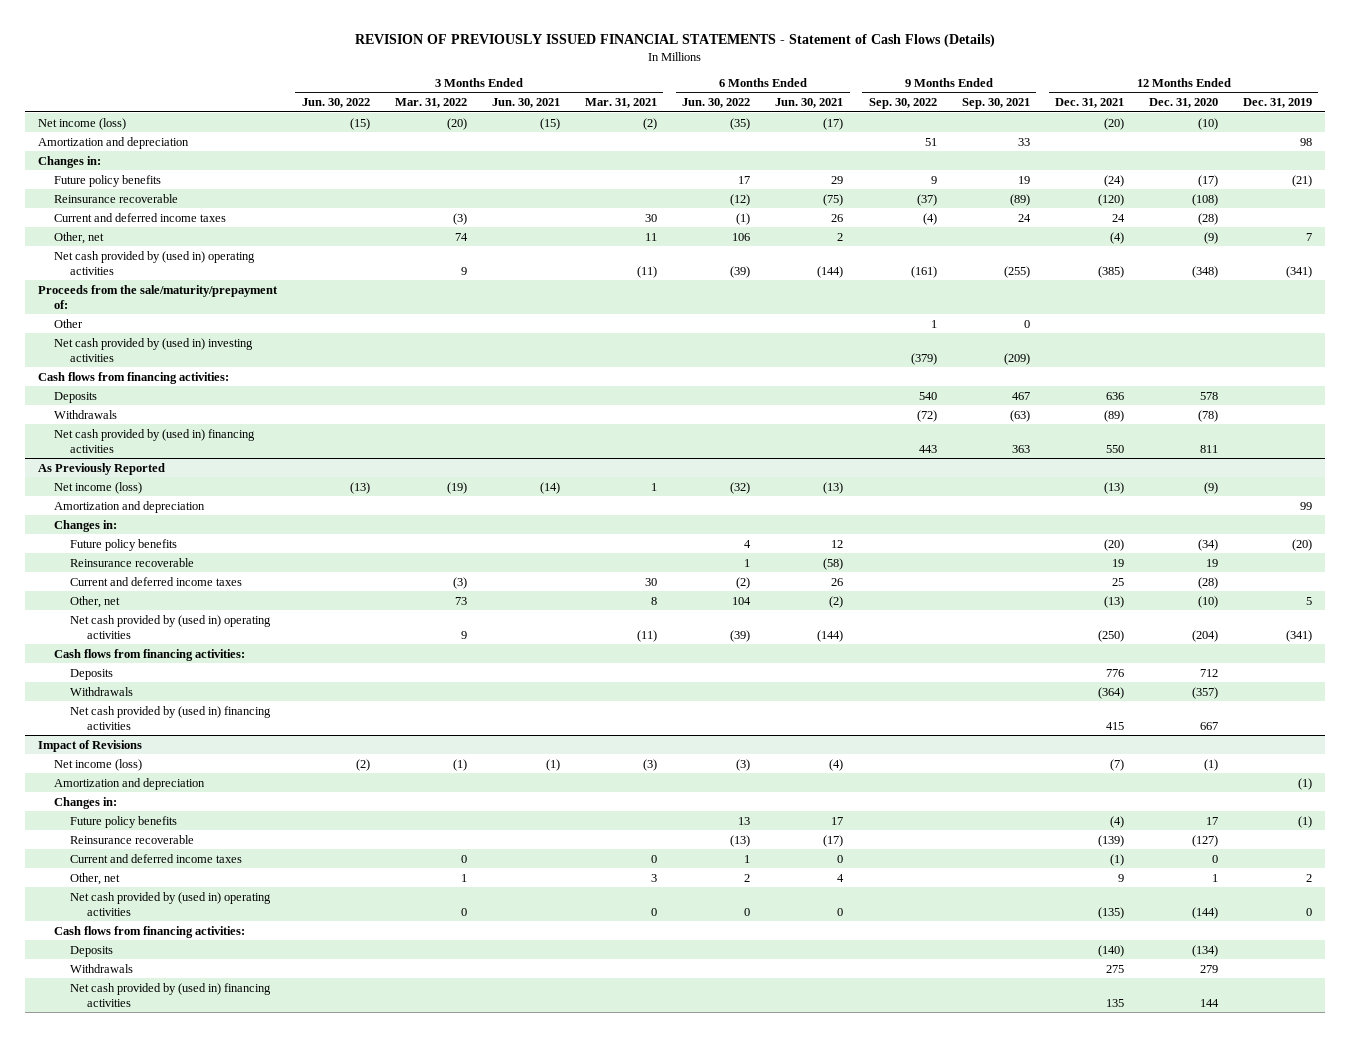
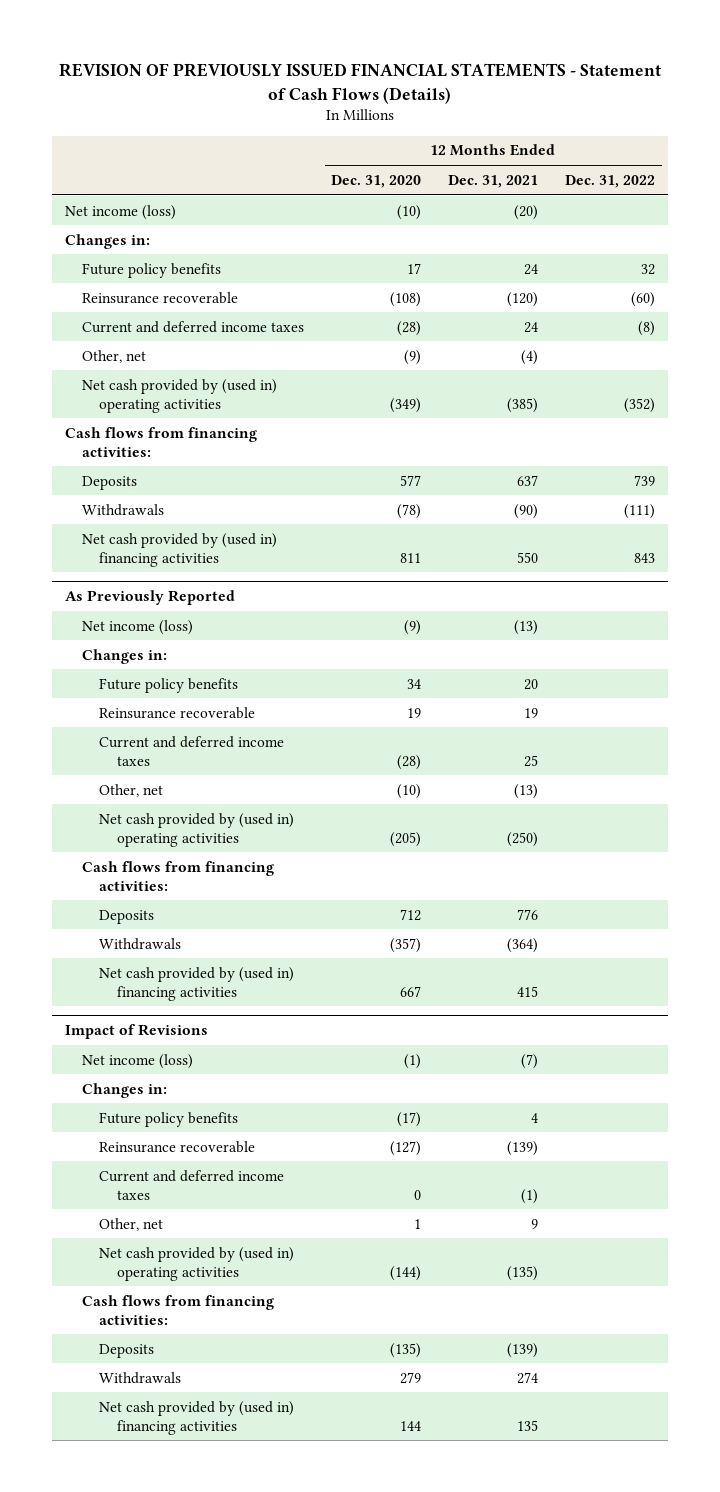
- | 3 Months Ended Jun. 30, 2022 | 3 Months Ended Mar. 31, 2022 | 3 Months Ended Jun. 30, 2021 | 3 Months Ended Mar. 31, 2021 | 6 Months Ended Jun. 30, 2022 | 6 Months Ended Jun. 30, 2021 | 9 Months Ended Sep. 30, 2022 | 9 Months Ended Sep. 30, 2021 | 12 Months Ended Dec. 31, 2021 | 12 Months Ended Dec. 31, 2020 | 12 Months Ended Dec. 31, 2019
+ | 12 Months Ended Dec. 31, 2020 | 12 Months Ended Dec. 31, 2021 | 12 Months Ended Dec. 31, 2022
- Amortization and depreciation | | | | | | | 51 | 33 | | | 98
- Future policy benefits | | | | | 17 | 29 | 9 | 19 | (24) | (17) | (21)
+ Future policy benefits | 17 | 24 | 32
- Net cash provided by (used in) operating activities | | 9 | | (11) | (39) | (144) | (161) | (255) | (385) | (348) | (341)
- Proceeds from the sale/maturity/prepayment of:
- Other | | | | | | | 1 | 0 | | |
- Net cash provided by (used in) investing activities | | | | | | | (379) | (209) | | |
+ Net cash provided by (used in) operating activities | (349) | (385) | (352)
- Deposits | | | | | | | 540 | 467 | 636 | 578 |
- Withdrawals | | | | | | | (72) | (63) | (89) | (78) |
+ Deposits | 577 | 637 | 739
+ Withdrawals | (78) | (90) | (111)
@ As Previously Reported
- Amortization and depreciation | | | | | | | | | | | 99
- Future policy benefits | | | | | 4 | 12 | | | (20) | (34) | (20)
+ Future policy benefits | 34 | 20 |
- Net cash provided by (used in) operating activities | | 9 | | (11) | (39) | (144) | | | (250) | (204) | (341)
+ Net cash provided by (used in) operating activities | (205) | (250) |
@ Impact of Revisions
- Amortization and depreciation | | | | | | | | | | | (1)
- Future policy benefits | | | | | 13 | 17 | | | (4) | 17 | (1)
+ Future policy benefits | (17) | 4 |
- Deposits | | | | | | | | | (140) | (134) |
- Withdrawals | | | | | | | | | 275 | 279 |
+ Deposits | (135) | (139) |
+ Withdrawals | 279 | 274 |

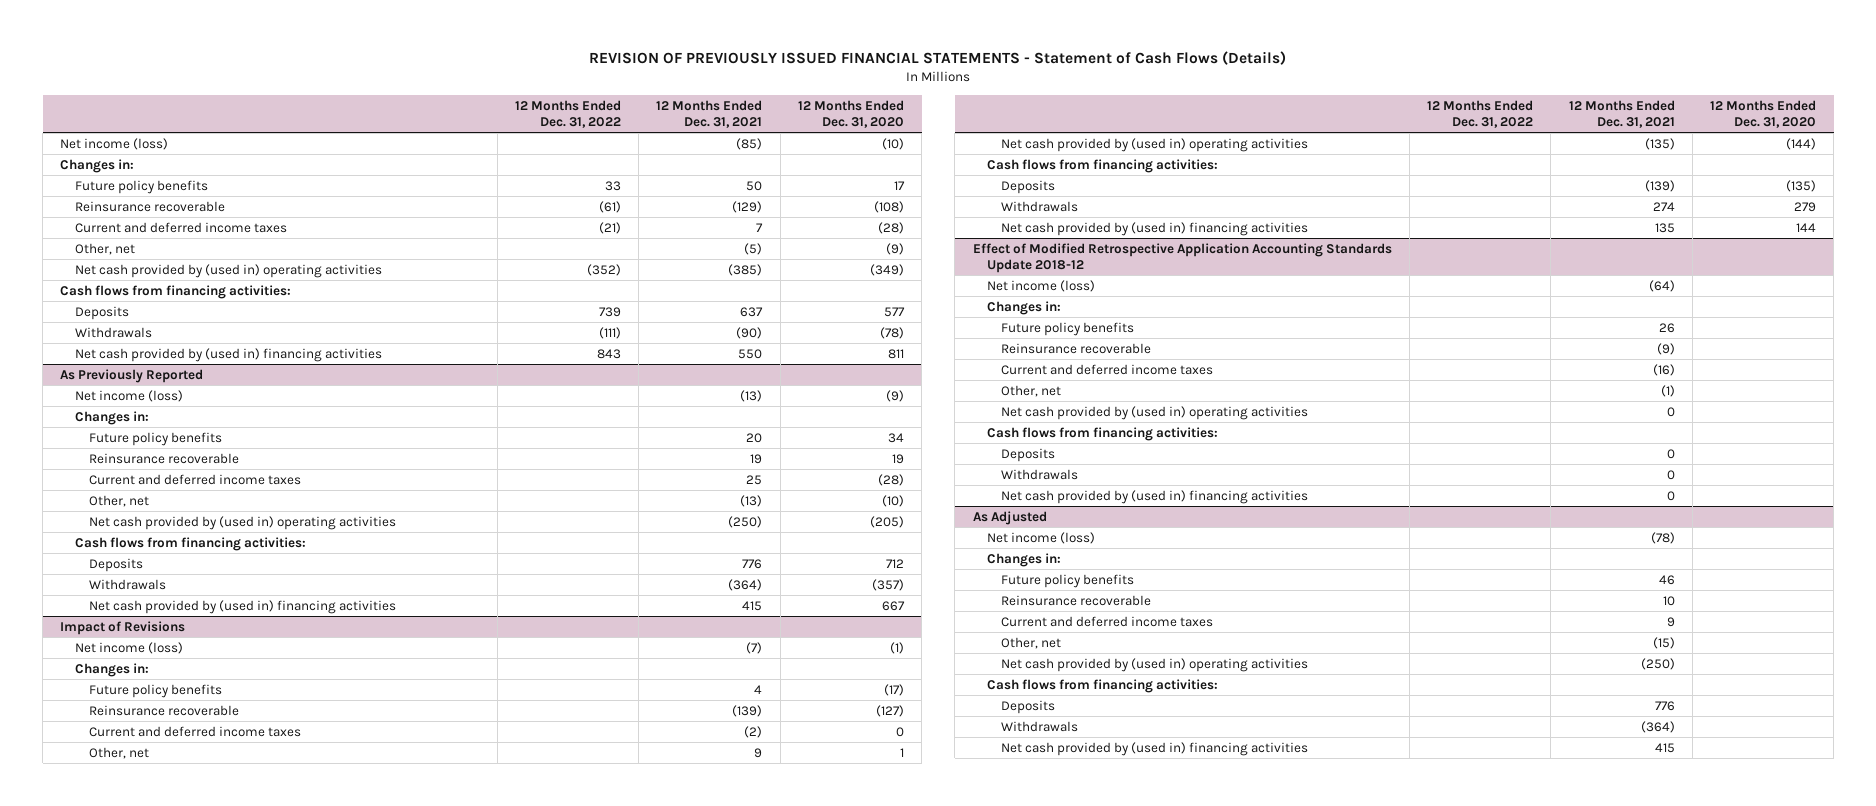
- | 12 Months Ended Dec. 31, 2020 | 12 Months Ended Dec. 31, 2021 | 12 Months Ended Dec. 31, 2022
+ | 12 Months Ended Dec. 31, 2022 | 12 Months Ended Dec. 31, 2021 | 12 Months Ended Dec. 31, 2020
- Net income (loss) | (10) | (20) |
+ Net income (loss) | | (85) | (10)
- Future policy benefits | 17 | 24 | 32
- Reinsurance recoverable | (108) | (120) | (60)
- Current and deferred income taxes | (28) | 24 | (8)
- Other, net | (9) | (4) |
+ Future policy benefits | 33 | 50 | 17
+ Reinsurance recoverable | (61) | (129) | (108)
+ Current and deferred income taxes | (21) | 7 | (28)
+ Other, net | | (5) | (9)
@ Impact of Revisions
- Current and deferred income taxes | 0 | (1) |
+ Current and deferred income taxes | | (2) | 0
+ Effect of Modified Retrospective Application Accounting Standards Update 2018-12
+ Net income (loss) | | (64) |
+ Changes in:
+ Future policy benefits | | 26 |
+ Reinsurance recoverable | | (9) |
+ Current and deferred income taxes | | (16) |
+ Other, net | | (1) |
+ Net cash provided by (used in) operating activities | | 0 |
+ Cash flows from financing activities:
+ Deposits | | 0 |
+ Withdrawals | | 0 |
+ Net cash provided by (used in) financing activities | | 0 |
+ As Adjusted
+ Net income (loss) | | (78) |
+ Changes in:
+ Future policy benefits | | 46 |
+ Reinsurance recoverable | | 10 |
+ Current and deferred income taxes | | 9 |
+ Other, net | | (15) |
+ Net cash provided by (used in) operating activities | | (250) |
+ Cash flows from financing activities:
+ Deposits | | 776 |
+ Withdrawals | | (364) |
+ Net cash provided by (used in) financing activities | | 415 |

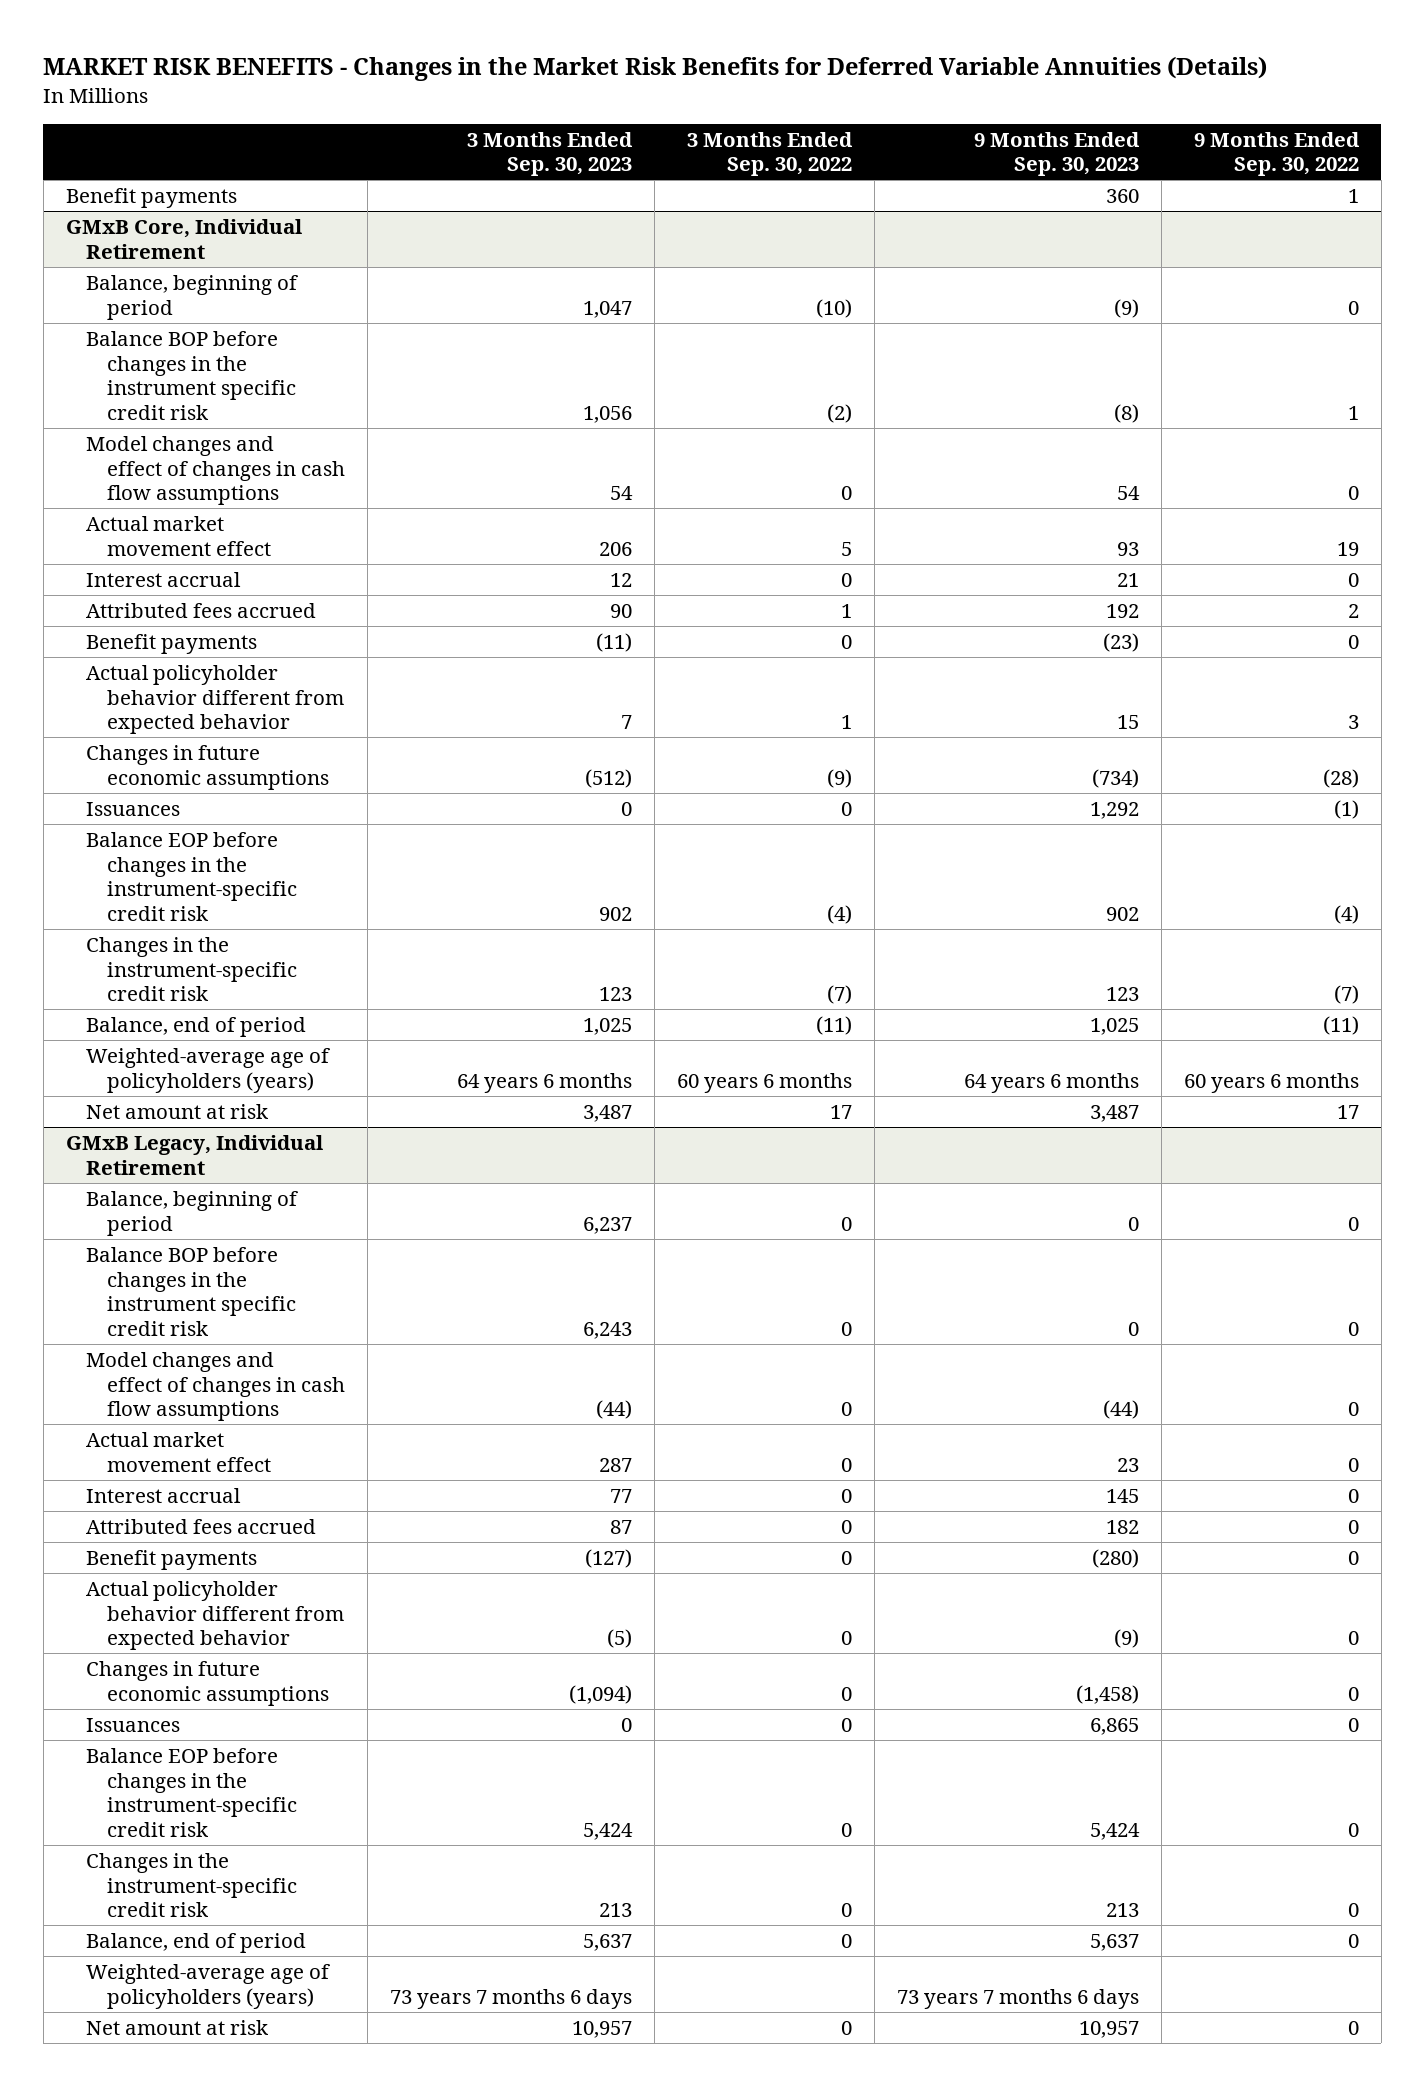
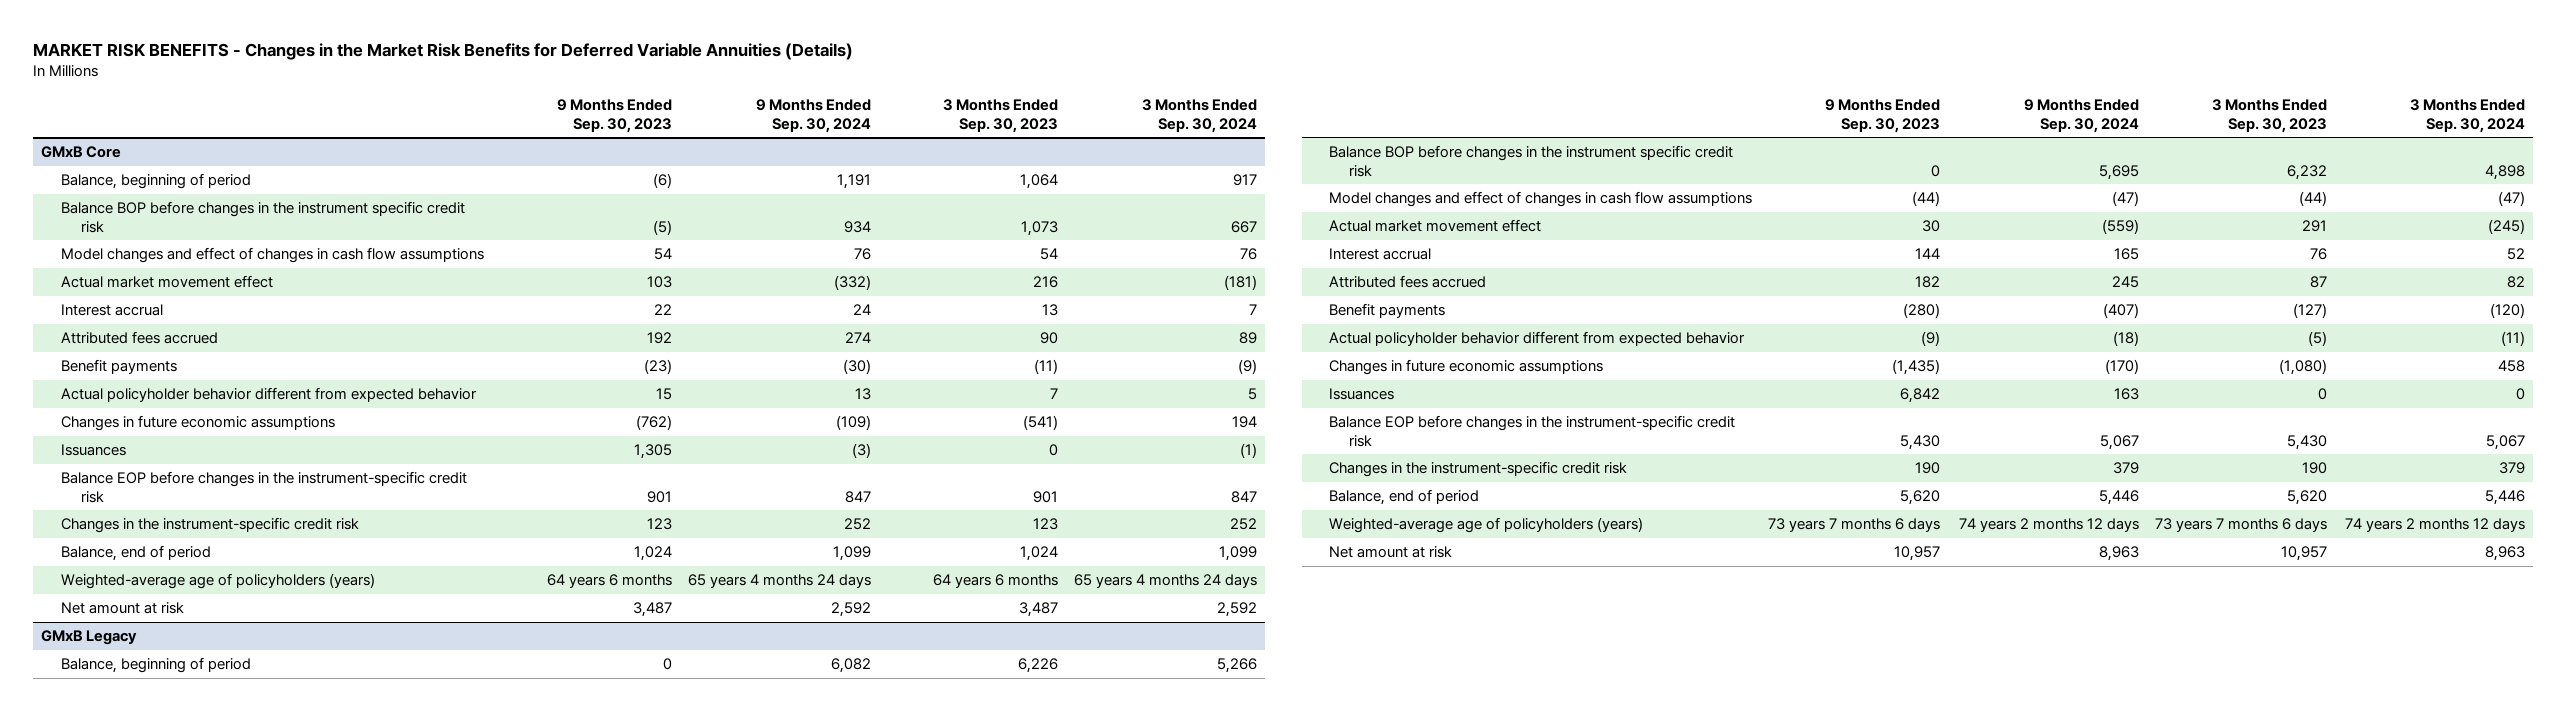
- | 3 Months Ended Sep. 30, 2023 | 3 Months Ended Sep. 30, 2022 | 9 Months Ended Sep. 30, 2023 | 9 Months Ended Sep. 30, 2022
+ | 9 Months Ended Sep. 30, 2023 | 9 Months Ended Sep. 30, 2024 | 3 Months Ended Sep. 30, 2023 | 3 Months Ended Sep. 30, 2024
- Benefit payments | | | 360 | 1
- GMxB Core, Individual Retirement
- Balance, beginning of period | 1,047 | (10) | (9) | 0
- Balance BOP before changes in the instrument specific credit risk | 1,056 | (2) | (8) | 1
+ GMxB Core
+ Balance, beginning of period | (6) | 1,191 | 1,064 | 917
+ Balance BOP before changes in the instrument specific credit risk | (5) | 934 | 1,073 | 667
- Actual market movement effect | 206 | 5 | 93 | 19
- Interest accrual | 12 | 0 | 21 | 0
+ Actual market movement effect | 103 | (332) | 216 | (181)
+ Interest accrual | 22 | 24 | 13 | 7
- Changes in future economic assumptions | (512) | (9) | (734) | (28)
- Issuances | 0 | 0 | 1,292 | (1)
- Balance EOP before changes in the instrument-specific credit risk | 902 | (4) | 902 | (4)
+ Changes in future economic assumptions | (762) | (109) | (541) | 194
+ Issuances | 1,305 | (3) | 0 | (1)
+ Balance EOP before changes in the instrument-specific credit risk | 901 | 847 | 901 | 847
- Balance, end of period | 1,025 | (11) | 1,025 | (11)
+ Balance, end of period | 1,024 | 1,099 | 1,024 | 1,099
- GMxB Legacy, Individual Retirement
- Balance, beginning of period | 6,237 | 0 | 0 | 0
- Balance BOP before changes in the instrument specific credit risk | 6,243 | 0 | 0 | 0
+ GMxB Legacy
+ Balance, beginning of period | 0 | 6,082 | 6,226 | 5,266
+ Balance BOP before changes in the instrument specific credit risk | 0 | 5,695 | 6,232 | 4,898
- Actual market movement effect | 287 | 0 | 23 | 0
- Interest accrual | 77 | 0 | 145 | 0
+ Actual market movement effect | 30 | (559) | 291 | (245)
+ Interest accrual | 144 | 165 | 76 | 52
- Changes in future economic assumptions | (1,094) | 0 | (1,458) | 0
- Issuances | 0 | 0 | 6,865 | 0
- Balance EOP before changes in the instrument-specific credit risk | 5,424 | 0 | 5,424 | 0
- Changes in the instrument-specific credit risk | 213 | 0 | 213 | 0
- Balance, end of period | 5,637 | 0 | 5,637 | 0
+ Changes in future economic assumptions | (1,435) | (170) | (1,080) | 458
+ Issuances | 6,842 | 163 | 0 | 0
+ Balance EOP before changes in the instrument-specific credit risk | 5,430 | 5,067 | 5,430 | 5,067
+ Changes in the instrument-specific credit risk | 190 | 379 | 190 | 379
+ Balance, end of period | 5,620 | 5,446 | 5,620 | 5,446

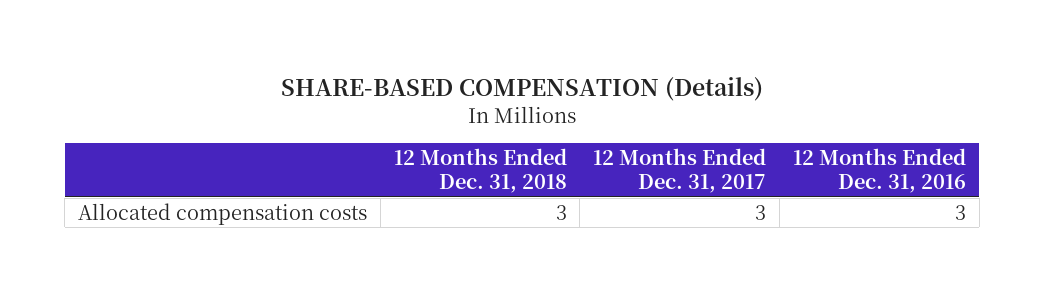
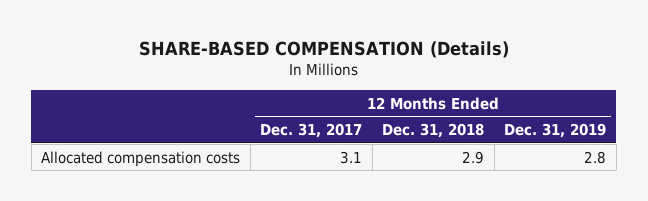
- | 12 Months Ended Dec. 31, 2018 | 12 Months Ended Dec. 31, 2017 | 12 Months Ended Dec. 31, 2016
+ | 12 Months Ended Dec. 31, 2017 | 12 Months Ended Dec. 31, 2018 | 12 Months Ended Dec. 31, 2019
- Allocated compensation costs | 3 | 3 | 3
+ Allocated compensation costs | 3.1 | 2.9 | 2.8

